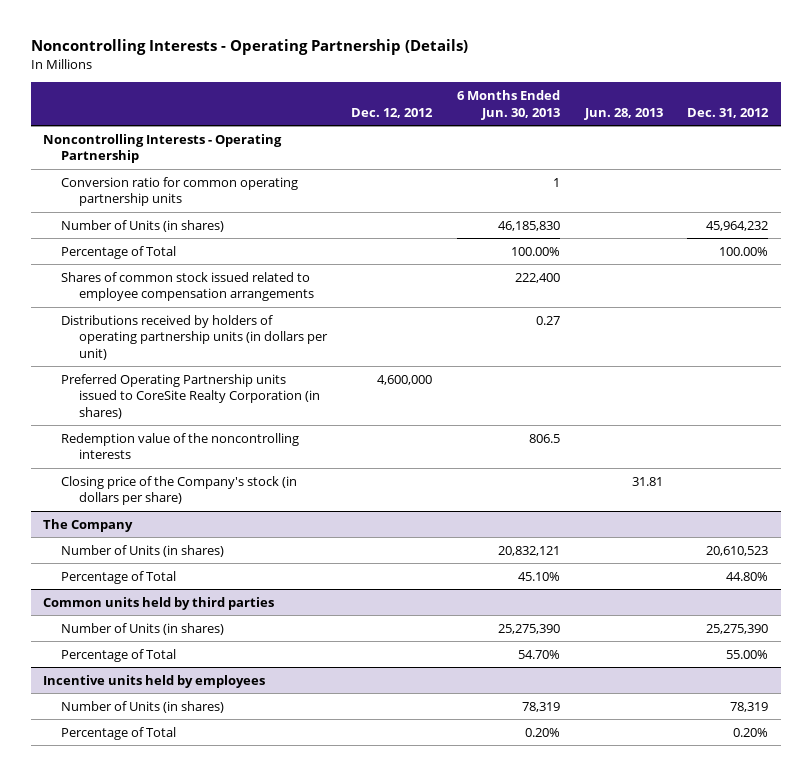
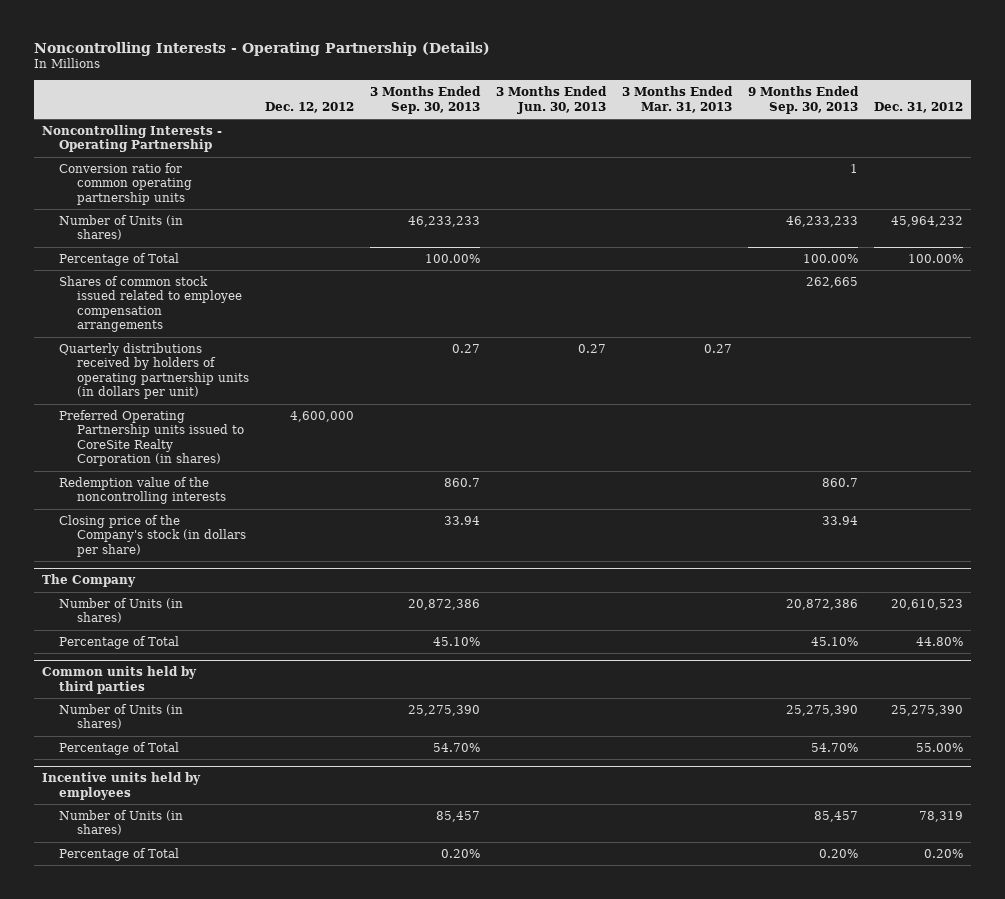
- | Dec. 12, 2012 | 6 Months Ended Jun. 30, 2013 | Jun. 28, 2013 | Dec. 31, 2012
+ | Dec. 12, 2012 | 3 Months Ended Sep. 30, 2013 | 3 Months Ended Jun. 30, 2013 | 3 Months Ended Mar. 31, 2013 | 9 Months Ended Sep. 30, 2013 | Dec. 31, 2012
- Distributions received by holders of operating partnership units (in dollars per unit) | | 0.27 | |
+ Quarterly distributions received by holders of operating partnership units (in dollars per unit) | | 0.27 | 0.27 | 0.27 | |

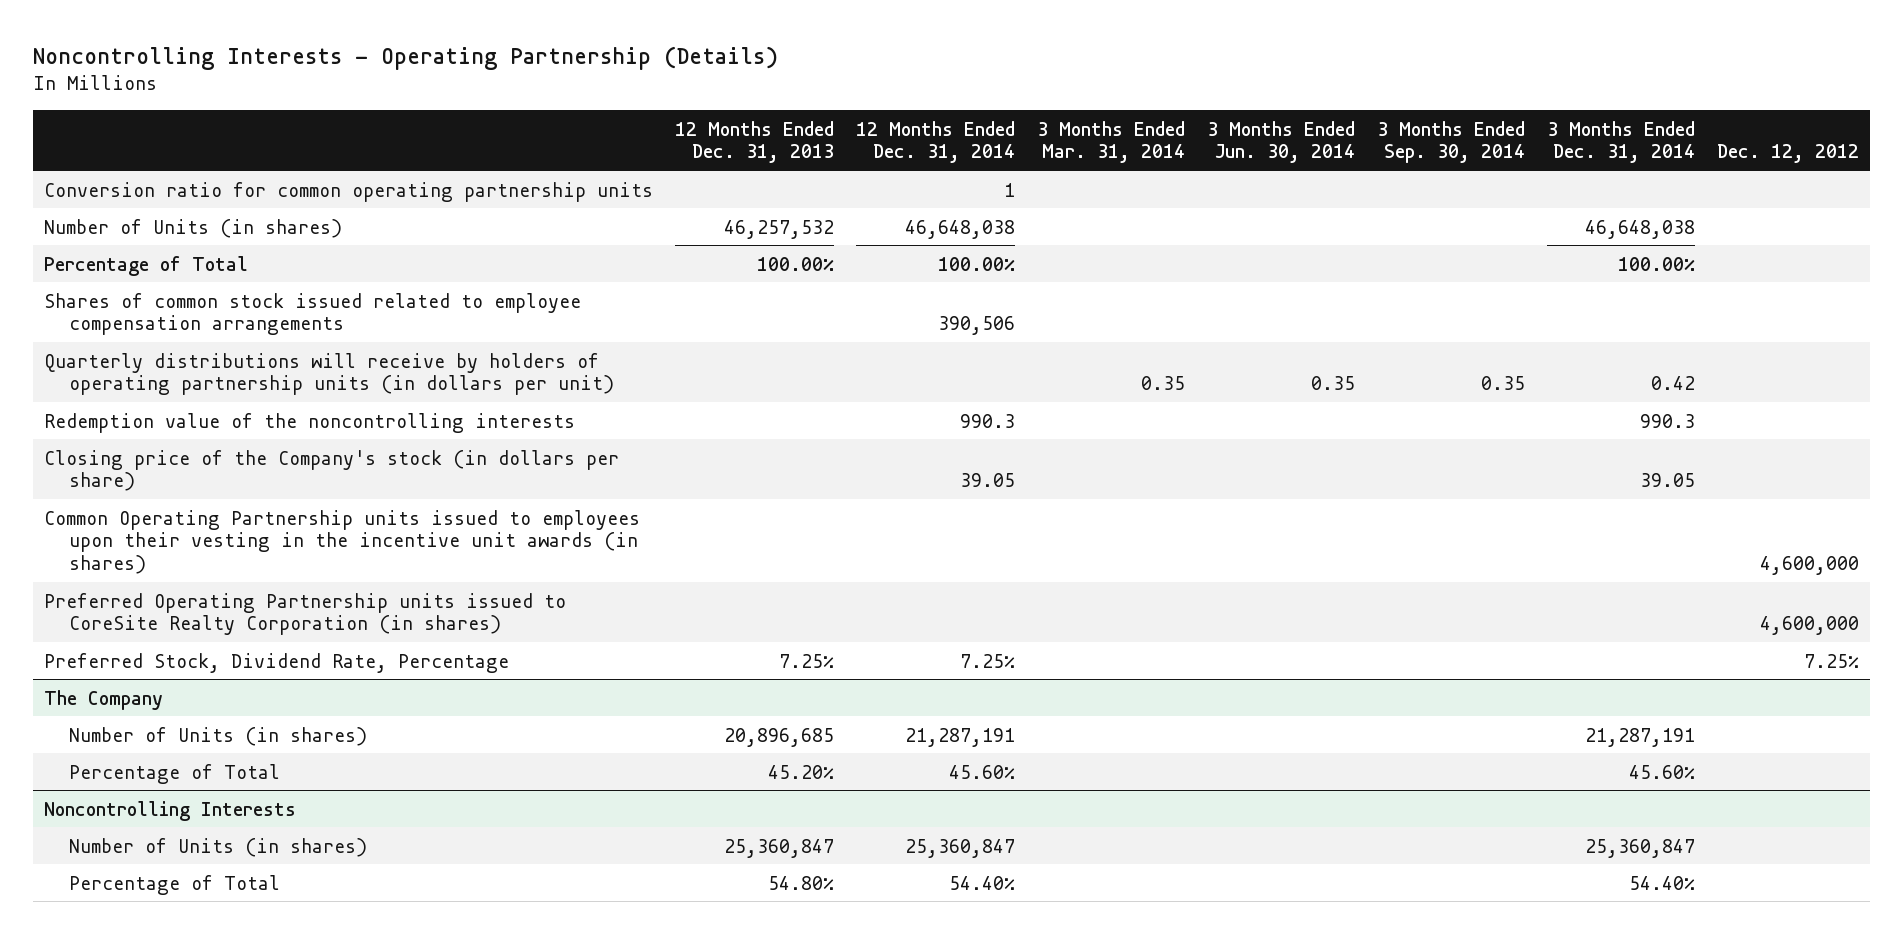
- | Dec. 12, 2012 | 3 Months Ended Sep. 30, 2013 | 3 Months Ended Jun. 30, 2013 | 3 Months Ended Mar. 31, 2013 | 9 Months Ended Sep. 30, 2013 | Dec. 31, 2012
+ | 12 Months Ended Dec. 31, 2013 | 12 Months Ended Dec. 31, 2014 | 3 Months Ended Mar. 31, 2014 | 3 Months Ended Jun. 30, 2014 | 3 Months Ended Sep. 30, 2014 | 3 Months Ended Dec. 31, 2014 | Dec. 12, 2012
- Noncontrolling Interests - Operating Partnership
- Quarterly distributions received by holders of operating partnership units (in dollars per unit) | | 0.27 | 0.27 | 0.27 | |
+ Quarterly distributions will receive by holders of operating partnership units (in dollars per unit) | | | 0.35 | 0.35 | 0.35 | 0.42 |
+ Common Operating Partnership units issued to employees upon their vesting in the incentive unit awards (in shares) | | | | | | | 4,600,000
moved down: Preferred Operating Partnership units issued to CoreSite Realty Corporation (in shares) | | | | | | | 4,600,000
+ Preferred Stock, Dividend Rate, Percentage | 7.25% | 7.25% | | | | | 7.25%
- Common units held by third parties
- Number of Units (in shares) | | 25,275,390 | | | 25,275,390 | 25,275,390
- Percentage of Total | | 54.70% | | | 54.70% | 55.00%
- Incentive units held by employees
- Number of Units (in shares) | | 85,457 | | | 85,457 | 78,319
- Percentage of Total | | 0.20% | | | 0.20% | 0.20%
+ Noncontrolling Interests
+ Number of Units (in shares) | 25,360,847 | 25,360,847 | | | | 25,360,847 |
+ Percentage of Total | 54.80% | 54.40% | | | | 54.40% |

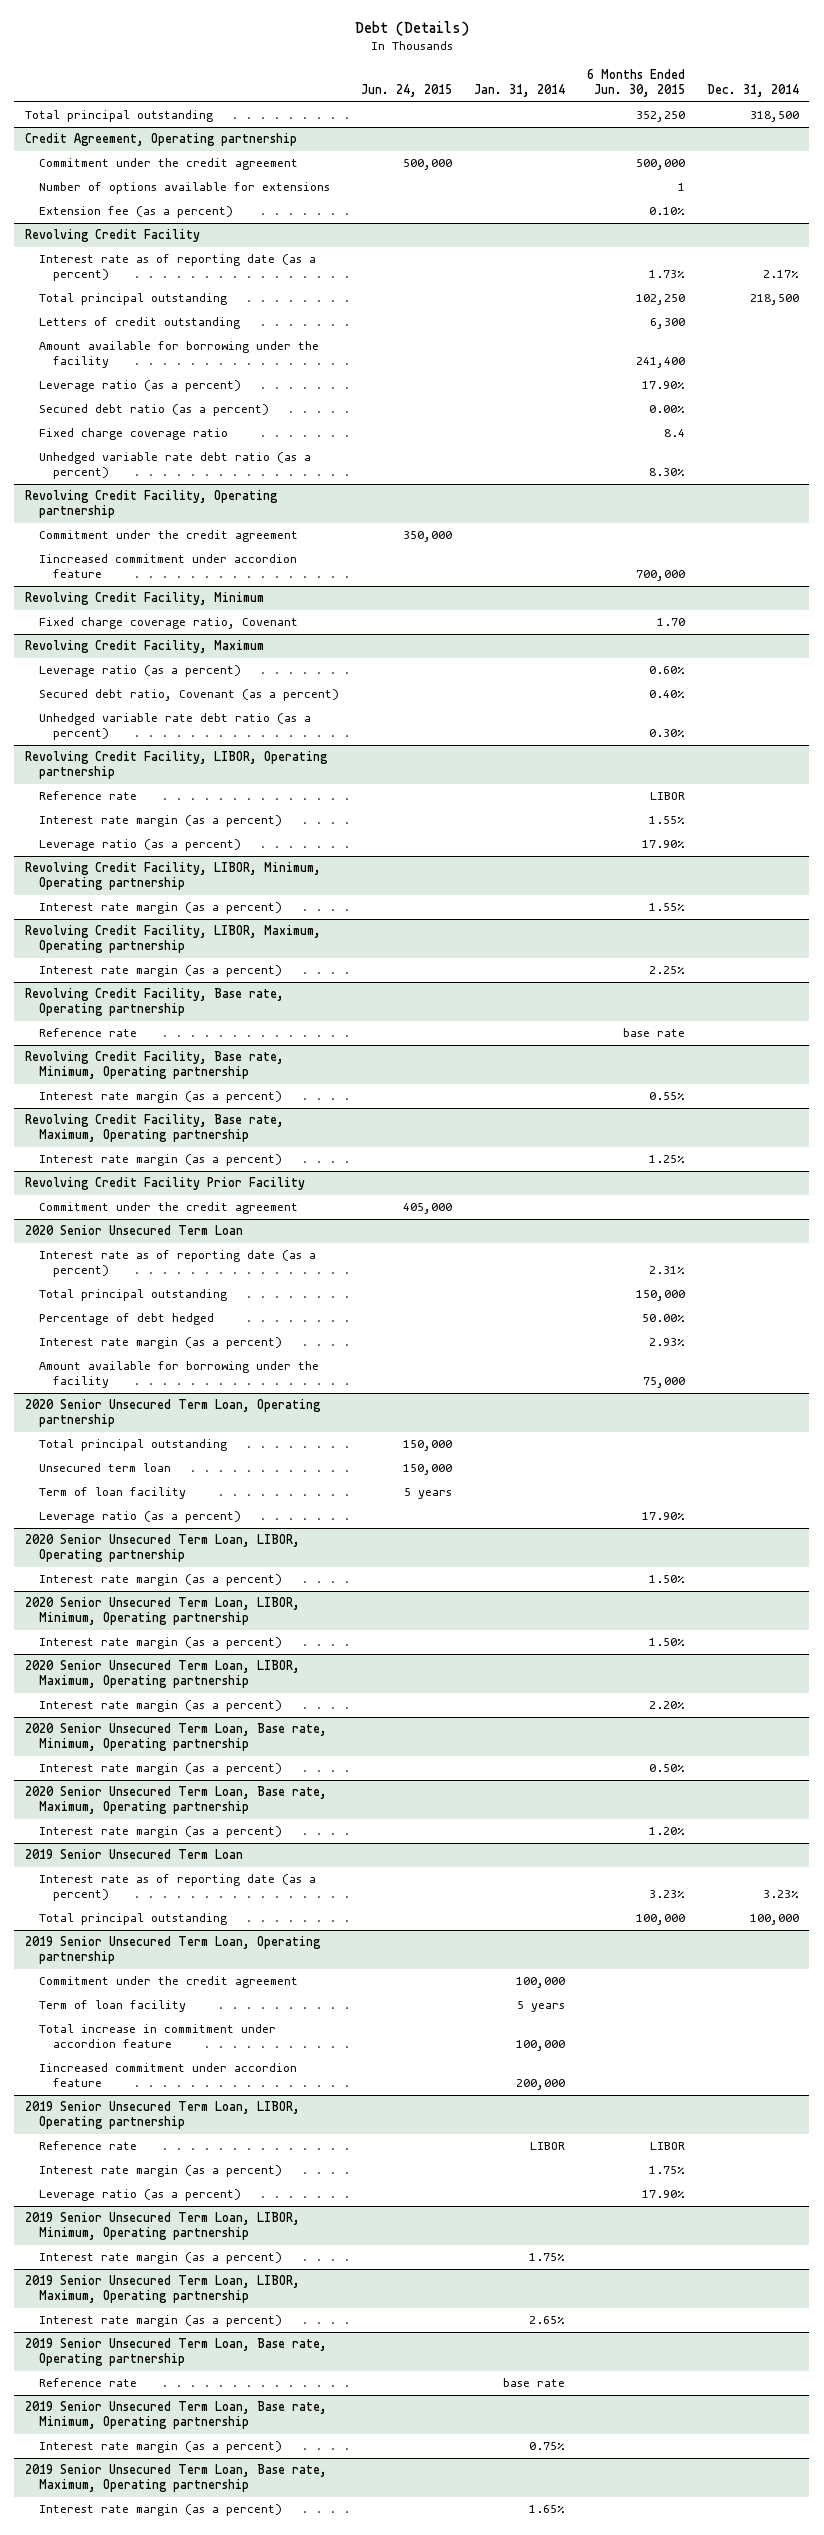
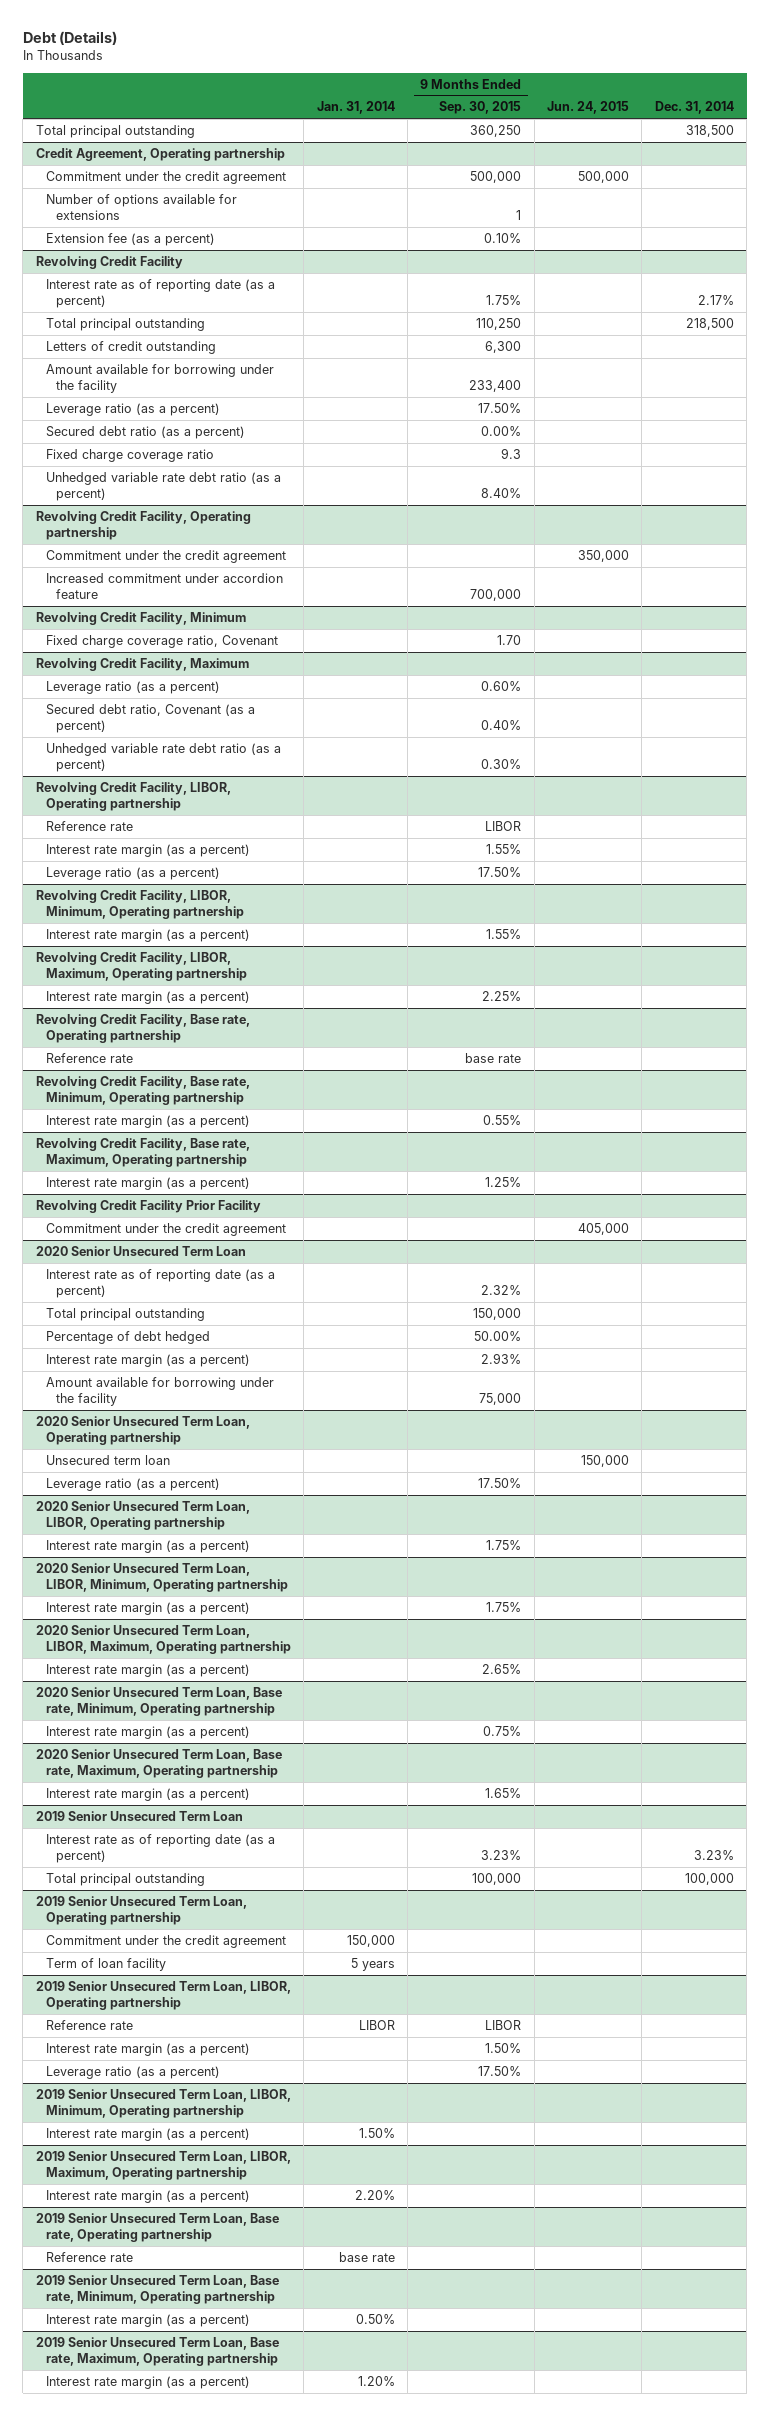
- | Jun. 24, 2015 | Jan. 31, 2014 | 6 Months Ended Jun. 30, 2015 | Dec. 31, 2014
+ | Jan. 31, 2014 | 9 Months Ended Sep. 30, 2015 | Jun. 24, 2015 | Dec. 31, 2014
@ Revolving Credit Facility, Operating partnership
- Iincreased commitment under accordion feature | | | 700,000 |
+ Increased commitment under accordion feature | | 700,000 | |
@ 2020 Senior Unsecured Term Loan, Operating partnership
- Total principal outstanding | 150,000 | | |
- Term of loan facility | 5 years | | |
@ 2019 Senior Unsecured Term Loan, Operating partnership
- Commitment under the credit agreement | | 100,000 | |
+ Commitment under the credit agreement | 150,000 | | |
- Total increase in commitment under accordion feature | | 100,000 | |
- Iincreased commitment under accordion feature | | 200,000 | |
@ 2019 Senior Unsecured Term Loan, LIBOR, Minimum, Operating partnership
- Interest rate margin (as a percent) | | 1.75% | |
+ Interest rate margin (as a percent) | 1.50% | | |
@ 2019 Senior Unsecured Term Loan, LIBOR, Maximum, Operating partnership
- Interest rate margin (as a percent) | | 2.65% | |
+ Interest rate margin (as a percent) | 2.20% | | |
@ 2019 Senior Unsecured Term Loan, Base rate, Minimum, Operating partnership
- Interest rate margin (as a percent) | | 0.75% | |
+ Interest rate margin (as a percent) | 0.50% | | |
@ 2019 Senior Unsecured Term Loan, Base rate, Maximum, Operating partnership
- Interest rate margin (as a percent) | | 1.65% | |
+ Interest rate margin (as a percent) | 1.20% | | |

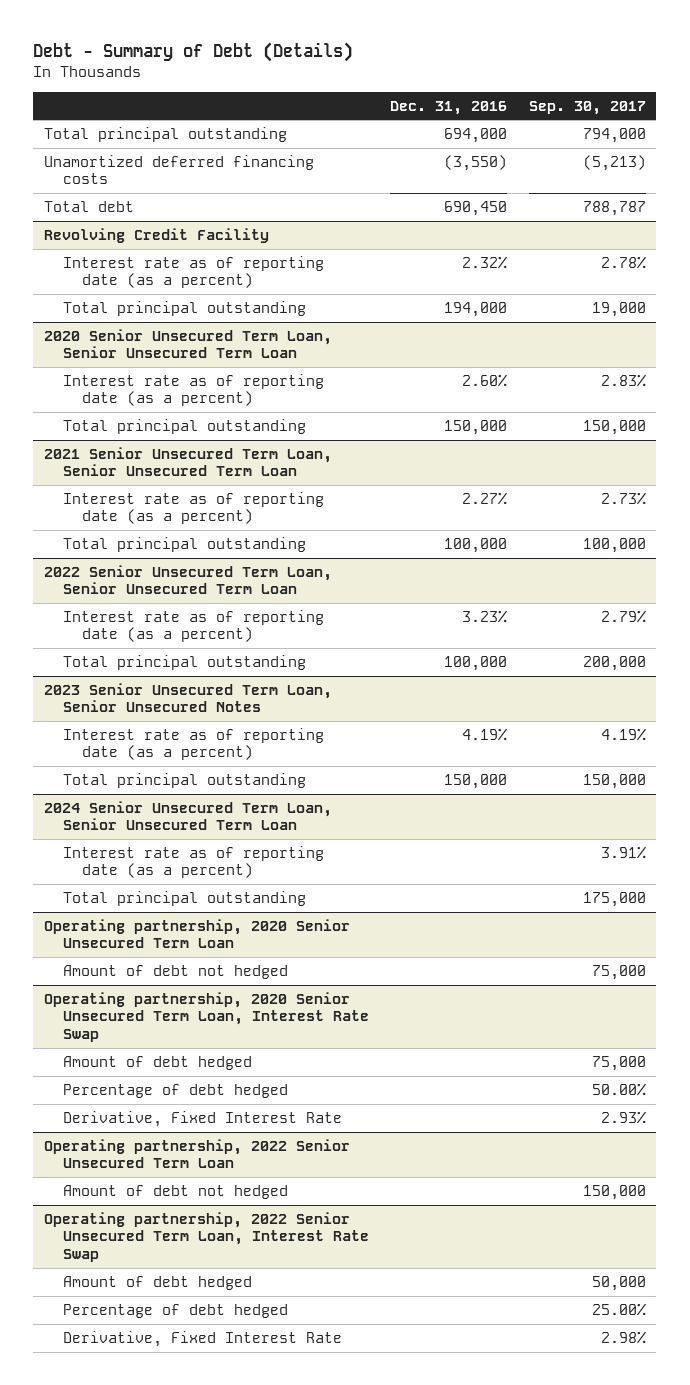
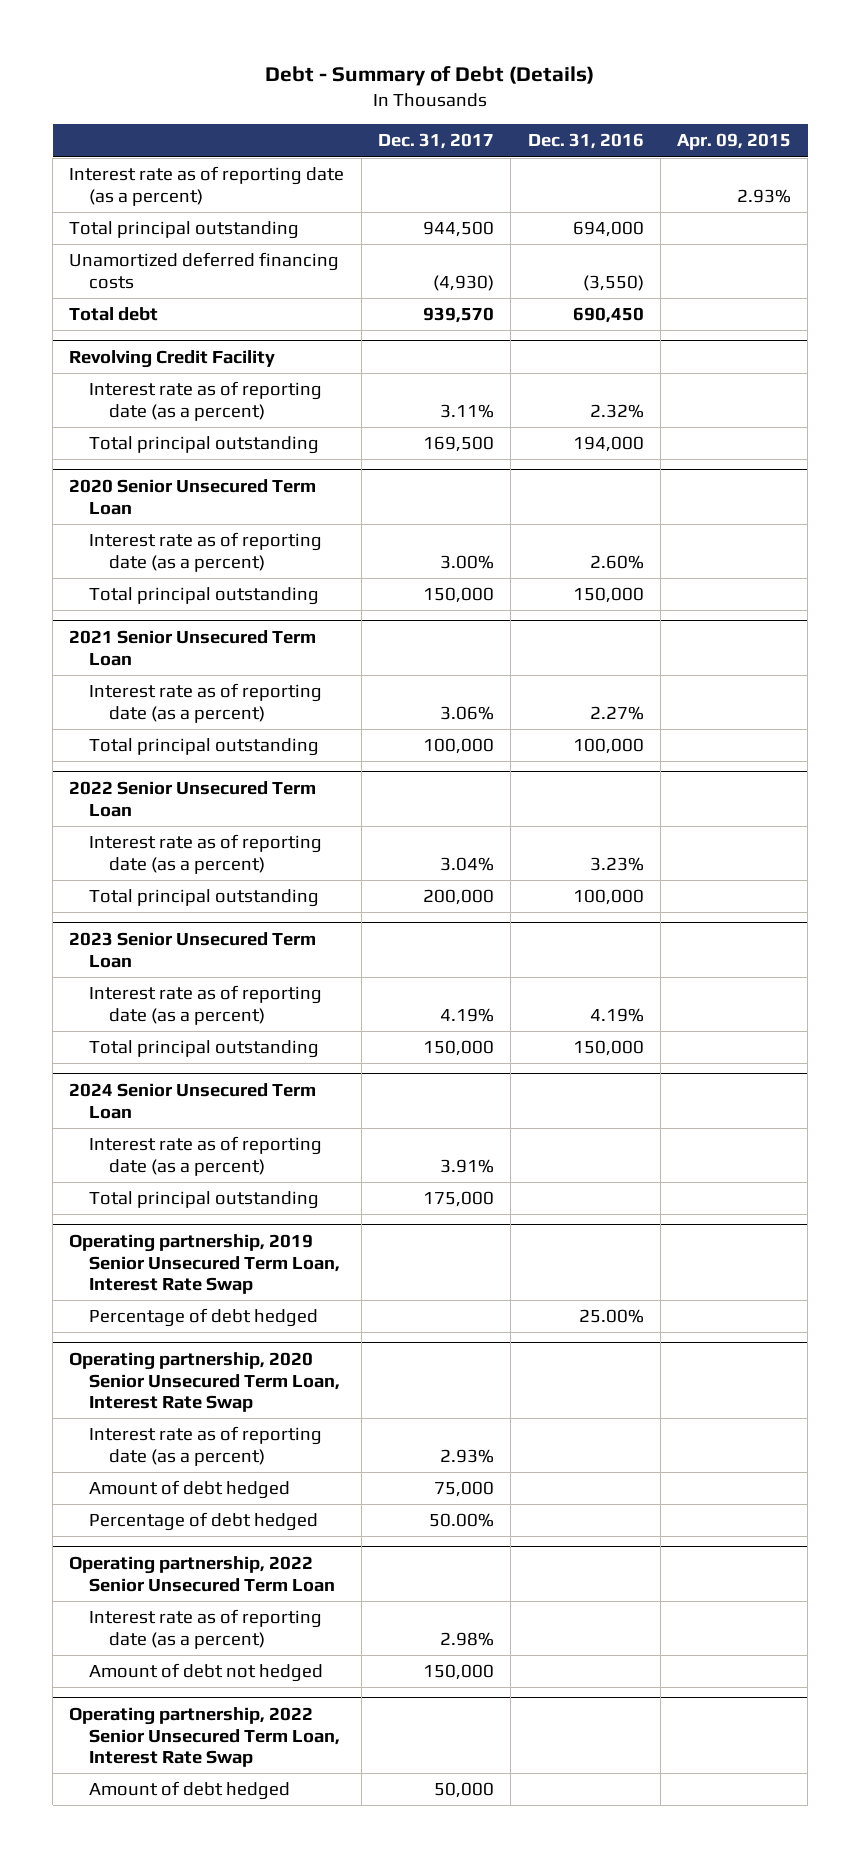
- | Dec. 31, 2016 | Sep. 30, 2017
+ | Dec. 31, 2017 | Dec. 31, 2016 | Apr. 09, 2015
+ Interest rate as of reporting date (as a percent) | | | 2.93%
- 2020 Senior Unsecured Term Loan, Senior Unsecured Term Loan
+ 2020 Senior Unsecured Term Loan
- 2021 Senior Unsecured Term Loan, Senior Unsecured Term Loan
+ 2021 Senior Unsecured Term Loan
- 2022 Senior Unsecured Term Loan, Senior Unsecured Term Loan
+ 2022 Senior Unsecured Term Loan
- 2023 Senior Unsecured Term Loan, Senior Unsecured Notes
+ 2023 Senior Unsecured Term Loan
- 2024 Senior Unsecured Term Loan, Senior Unsecured Term Loan
+ 2024 Senior Unsecured Term Loan
- Operating partnership, 2020 Senior Unsecured Term Loan
- Amount of debt not hedged | | 75,000
+ Operating partnership, 2019 Senior Unsecured Term Loan, Interest Rate Swap
+ Percentage of debt hedged | | 25.00% |
@ Operating partnership, 2020 Senior Unsecured Term Loan, Interest Rate Swap
+ Interest rate as of reporting date (as a percent) | 2.93% | |
- Derivative, Fixed Interest Rate | | 2.93%
@ Operating partnership, 2022 Senior Unsecured Term Loan
+ Interest rate as of reporting date (as a percent) | 2.98% | |
@ Operating partnership, 2022 Senior Unsecured Term Loan, Interest Rate Swap
- Percentage of debt hedged | | 25.00%
- Derivative, Fixed Interest Rate | | 2.98%

